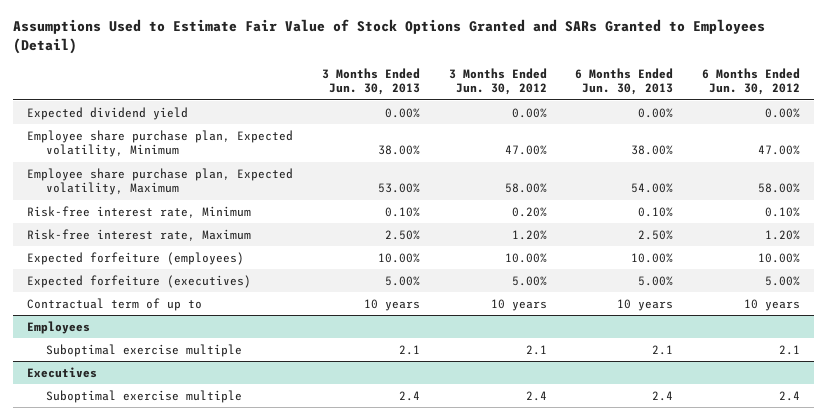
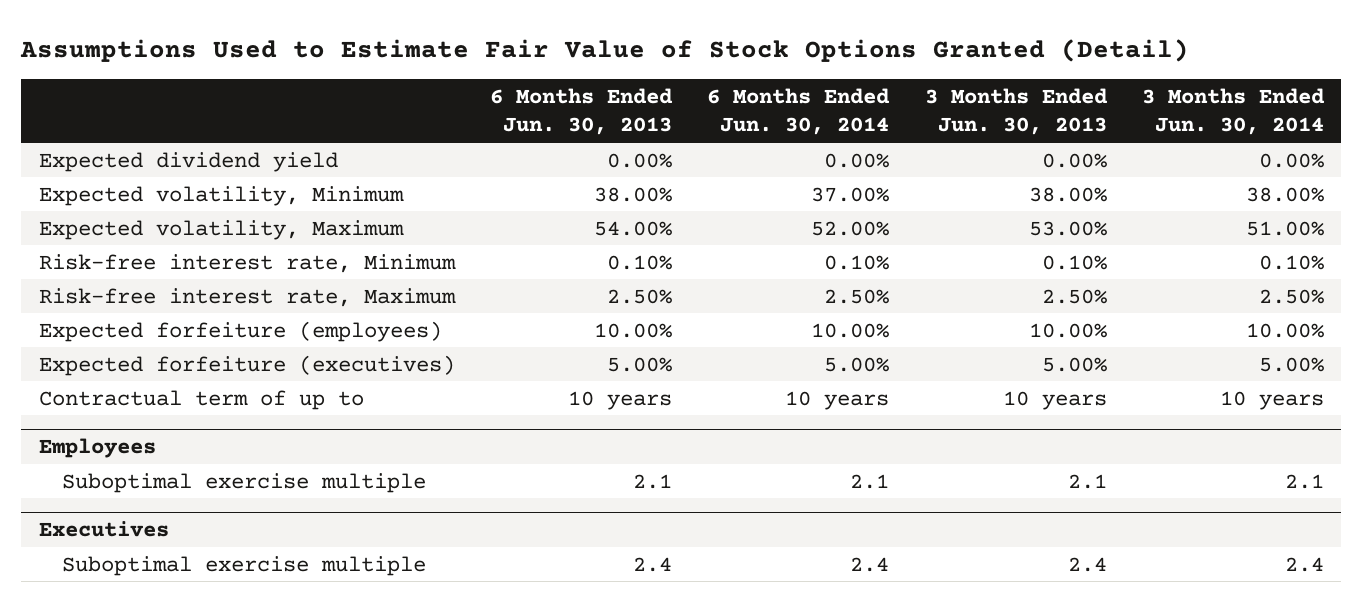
- Assumptions Used to Estimate Fair Value of Stock Options Granted and SARs Granted to Employees (Detail)
+ Assumptions Used to Estimate Fair Value of Stock Options Granted (Detail)
- | 3 Months Ended Jun. 30, 2013 | 3 Months Ended Jun. 30, 2012 | 6 Months Ended Jun. 30, 2013 | 6 Months Ended Jun. 30, 2012
+ | 6 Months Ended Jun. 30, 2013 | 6 Months Ended Jun. 30, 2014 | 3 Months Ended Jun. 30, 2013 | 3 Months Ended Jun. 30, 2014
- Employee share purchase plan, Expected volatility, Minimum | 38.00% | 47.00% | 38.00% | 47.00%
- Employee share purchase plan, Expected volatility, Maximum | 53.00% | 58.00% | 54.00% | 58.00%
+ Expected volatility, Minimum | 38.00% | 37.00% | 38.00% | 38.00%
+ Expected volatility, Maximum | 54.00% | 52.00% | 53.00% | 51.00%

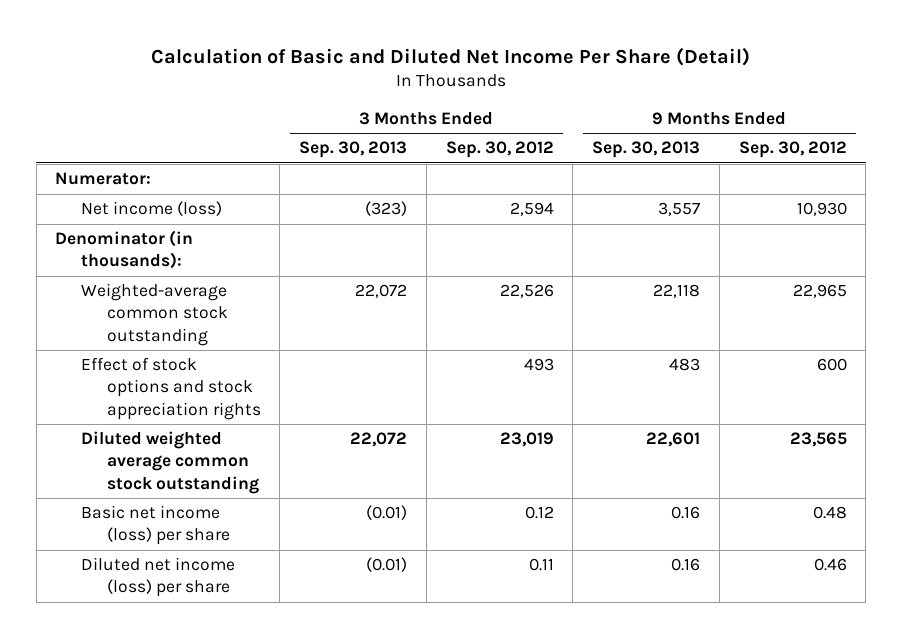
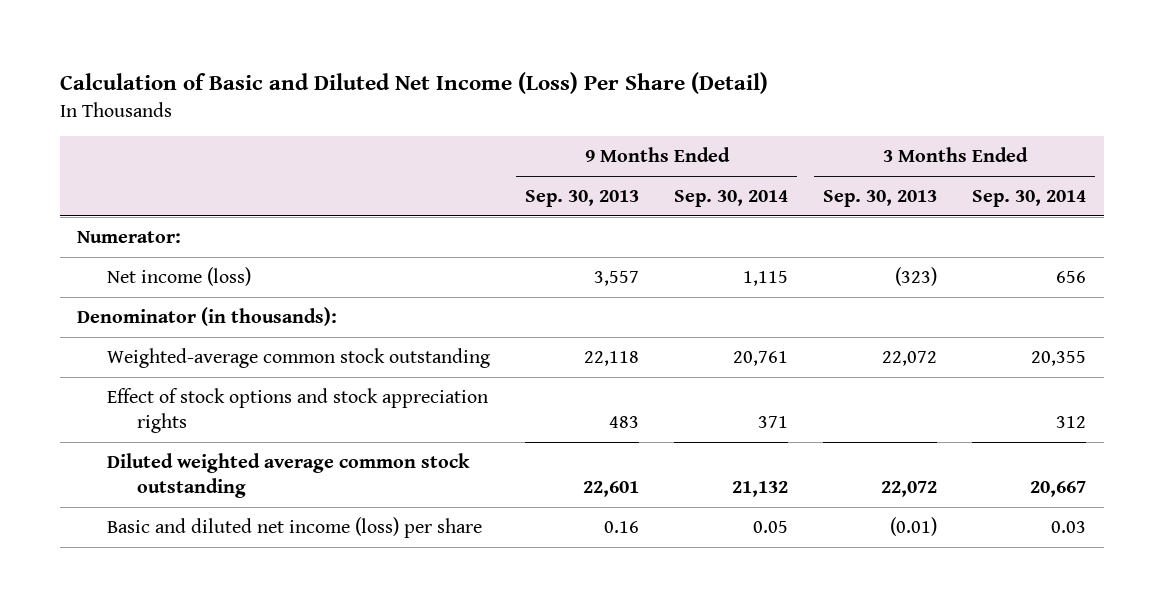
- Calculation of Basic and Diluted Net Income Per Share (Detail)
+ Calculation of Basic and Diluted Net Income (Loss) Per Share (Detail)
- | 3 Months Ended Sep. 30, 2013 | 3 Months Ended Sep. 30, 2012 | 9 Months Ended Sep. 30, 2013 | 9 Months Ended Sep. 30, 2012
+ | 9 Months Ended Sep. 30, 2013 | 9 Months Ended Sep. 30, 2014 | 3 Months Ended Sep. 30, 2013 | 3 Months Ended Sep. 30, 2014
- Basic net income (loss) per share | (0.01) | 0.12 | 0.16 | 0.48
- Diluted net income (loss) per share | (0.01) | 0.11 | 0.16 | 0.46
+ Basic and diluted net income (loss) per share | 0.16 | 0.05 | (0.01) | 0.03

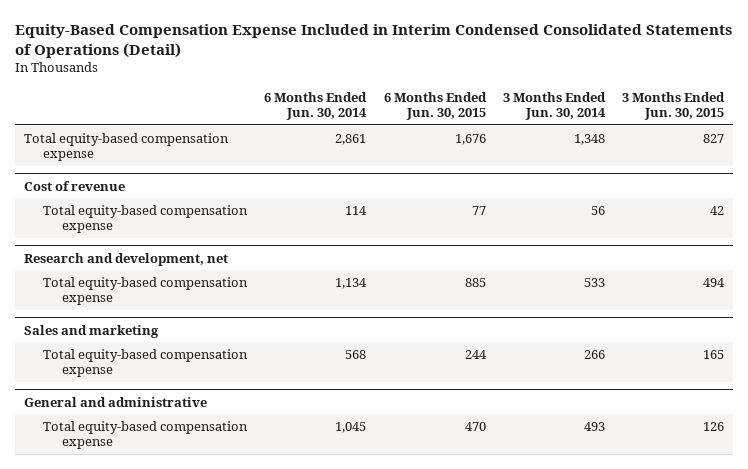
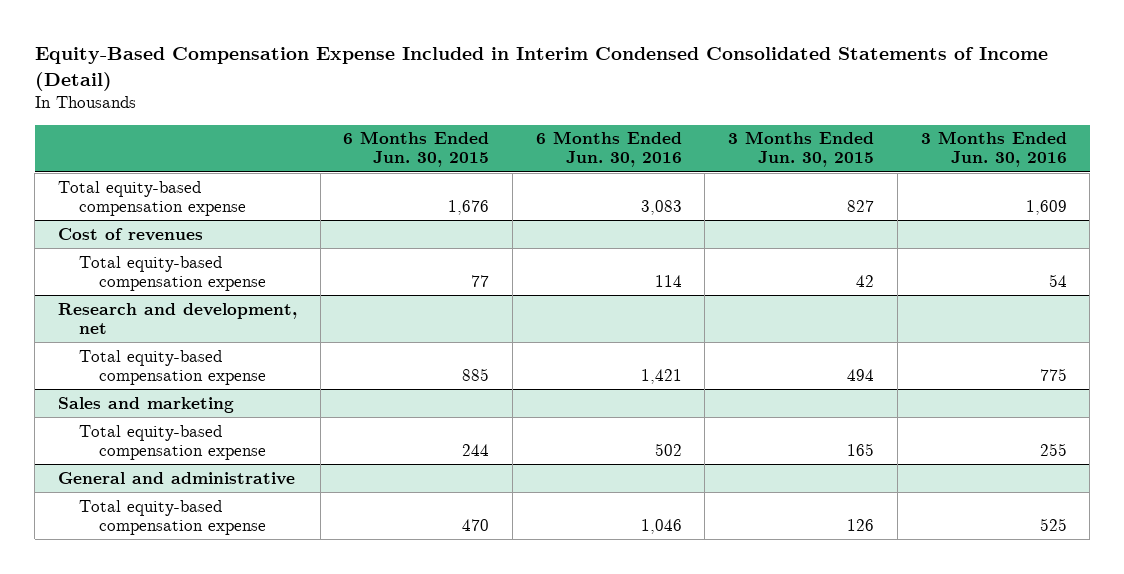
- Equity-Based Compensation Expense Included in Interim Condensed Consolidated Statements of Operations (Detail)
+ Equity-Based Compensation Expense Included in Interim Condensed Consolidated Statements of Income (Detail)
- | 6 Months Ended Jun. 30, 2014 | 6 Months Ended Jun. 30, 2015 | 3 Months Ended Jun. 30, 2014 | 3 Months Ended Jun. 30, 2015
+ | 6 Months Ended Jun. 30, 2015 | 6 Months Ended Jun. 30, 2016 | 3 Months Ended Jun. 30, 2015 | 3 Months Ended Jun. 30, 2016
- Cost of revenue
+ Cost of revenues

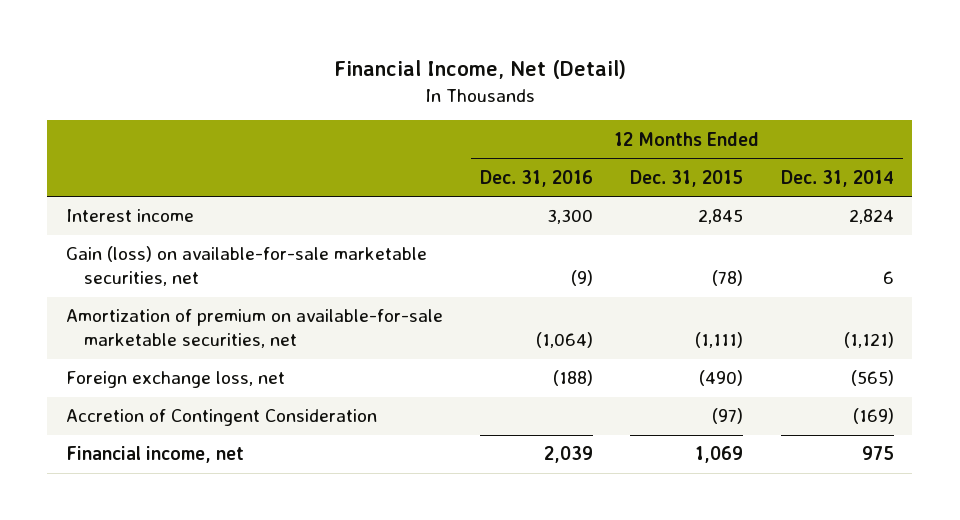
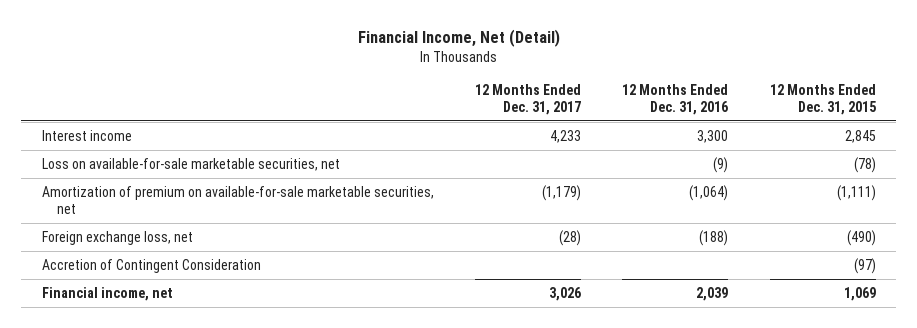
- | 12 Months Ended Dec. 31, 2016 | 12 Months Ended Dec. 31, 2015 | 12 Months Ended Dec. 31, 2014
+ | 12 Months Ended Dec. 31, 2017 | 12 Months Ended Dec. 31, 2016 | 12 Months Ended Dec. 31, 2015
- Gain (loss) on available-for-sale marketable securities, net | (9) | (78) | 6
+ Loss on available-for-sale marketable securities, net | | (9) | (78)

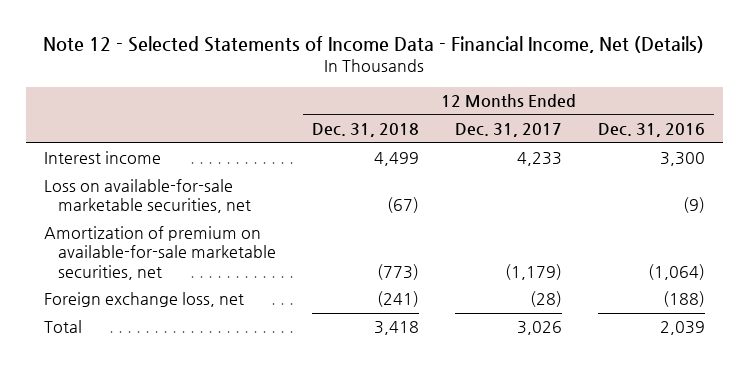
- Financial Income, Net (Detail)
+ Note 12 - Selected Statements of Income Data - Financial Income, Net (Details)
- | 12 Months Ended Dec. 31, 2017 | 12 Months Ended Dec. 31, 2016 | 12 Months Ended Dec. 31, 2015
+ | 12 Months Ended Dec. 31, 2018 | 12 Months Ended Dec. 31, 2017 | 12 Months Ended Dec. 31, 2016
- Accretion of Contingent Consideration | | | (97)
- Financial income, net | 3,026 | 2,039 | 1,069
+ Total | 3,418 | 3,026 | 2,039

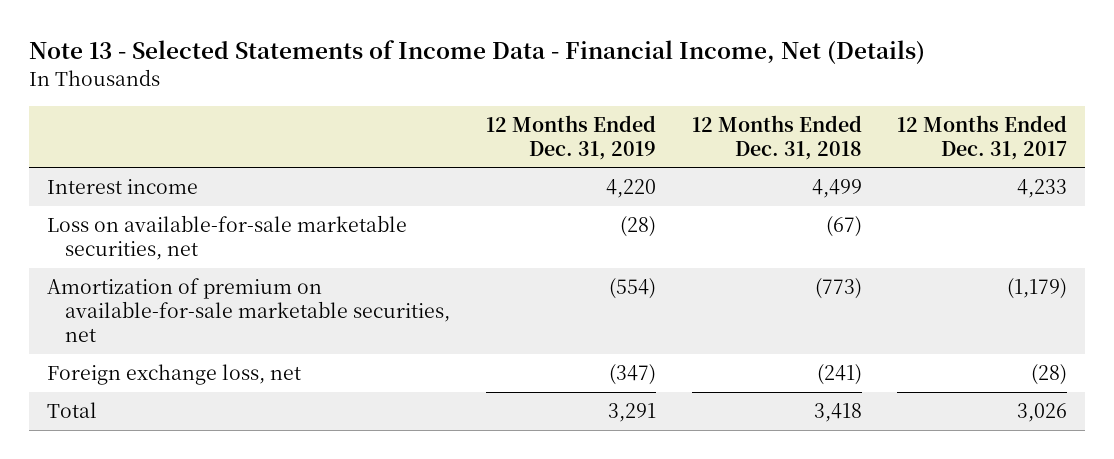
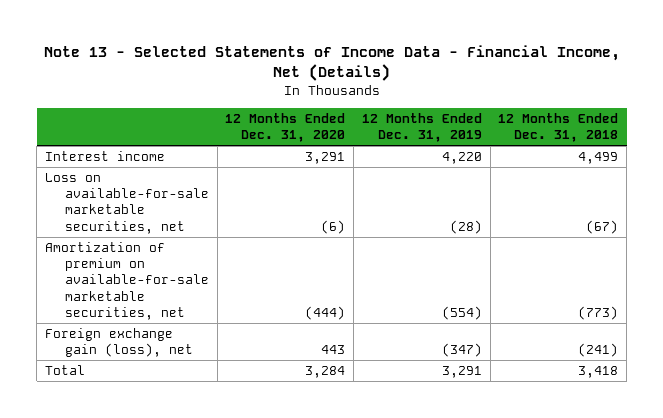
- | 12 Months Ended Dec. 31, 2019 | 12 Months Ended Dec. 31, 2018 | 12 Months Ended Dec. 31, 2017
+ | 12 Months Ended Dec. 31, 2020 | 12 Months Ended Dec. 31, 2019 | 12 Months Ended Dec. 31, 2018
- Foreign exchange loss, net | (347) | (241) | (28)
+ Foreign exchange gain (loss), net | 443 | (347) | (241)

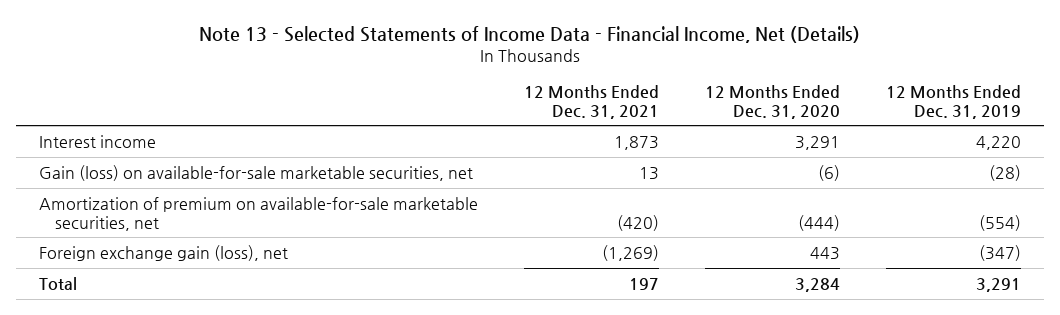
- | 12 Months Ended Dec. 31, 2020 | 12 Months Ended Dec. 31, 2019 | 12 Months Ended Dec. 31, 2018
+ | 12 Months Ended Dec. 31, 2021 | 12 Months Ended Dec. 31, 2020 | 12 Months Ended Dec. 31, 2019
- Loss on available-for-sale marketable securities, net | (6) | (28) | (67)
+ Gain (loss) on available-for-sale marketable securities, net | 13 | (6) | (28)

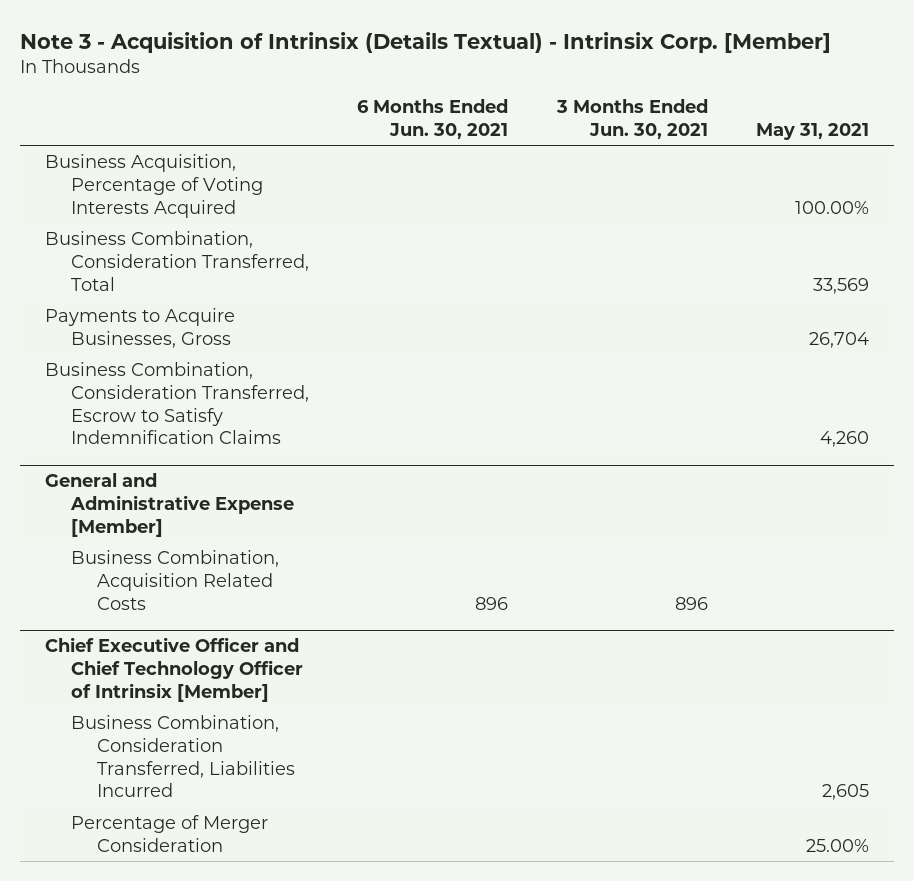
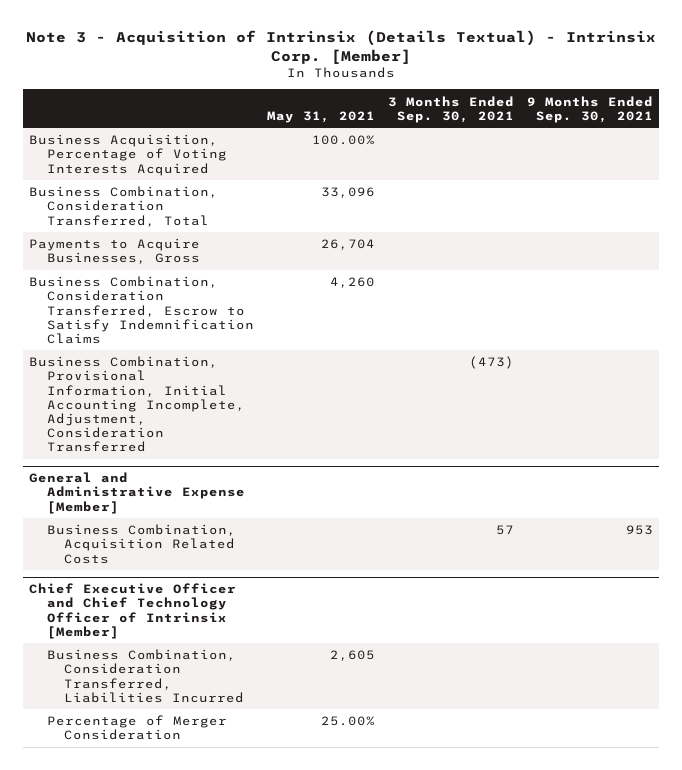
- | 6 Months Ended Jun. 30, 2021 | 3 Months Ended Jun. 30, 2021 | May 31, 2021
+ | May 31, 2021 | 3 Months Ended Sep. 30, 2021 | 9 Months Ended Sep. 30, 2021
- Business Combination, Consideration Transferred, Total | | | 33,569
+ Business Combination, Consideration Transferred, Total | 33,096 | |
+ Business Combination, Provisional Information, Initial Accounting Incomplete, Adjustment, Consideration Transferred | | (473) |

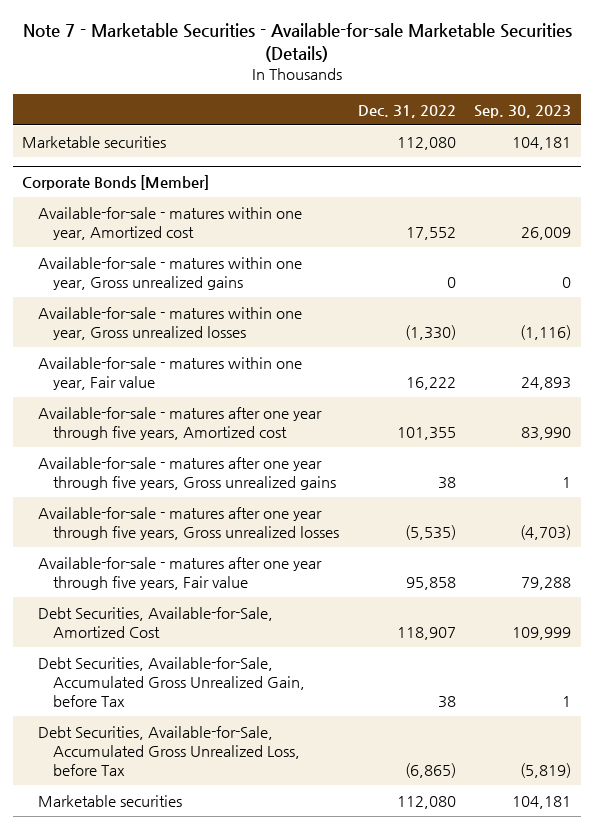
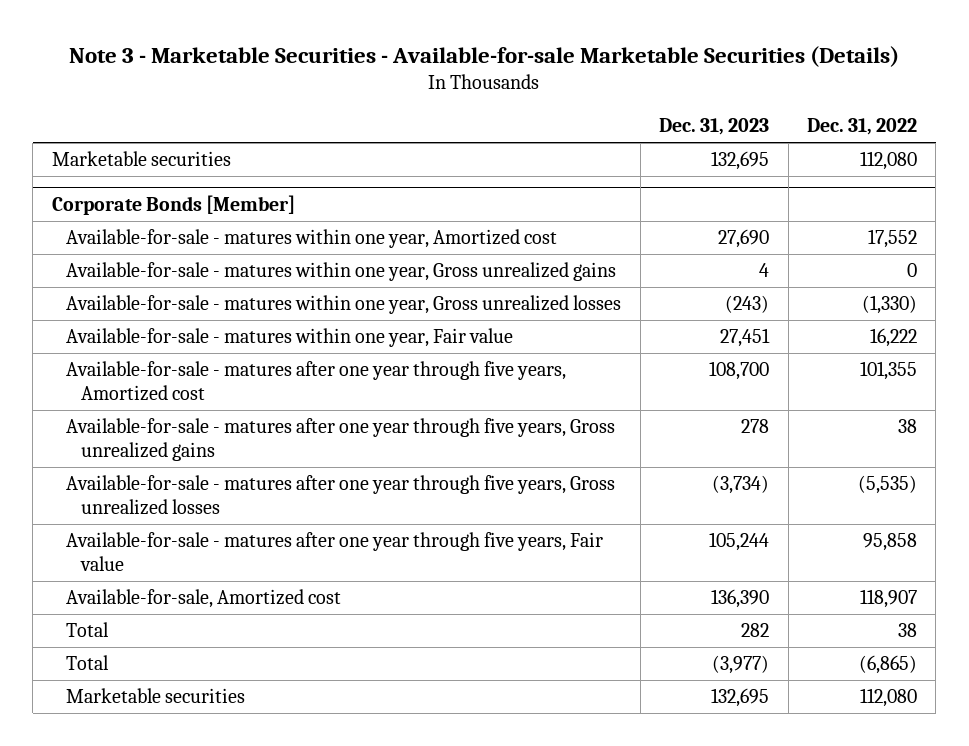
- Note 7 - Marketable Securities - Available-for-sale Marketable Securities (Details)
+ Note 3 - Marketable Securities - Available-for-sale Marketable Securities (Details)
- | Dec. 31, 2022 | Sep. 30, 2023
+ | Dec. 31, 2023 | Dec. 31, 2022
@ Corporate Bonds [Member]
- Debt Securities, Available-for-Sale, Amortized Cost | 118,907 | 109,999
- Debt Securities, Available-for-Sale, Accumulated Gross Unrealized Gain, before Tax | 38 | 1
- Debt Securities, Available-for-Sale, Accumulated Gross Unrealized Loss, before Tax | (6,865) | (5,819)
+ Available-for-sale, Amortized cost | 136,390 | 118,907
+ Total | 282 | 38
+ Total | (3,977) | (6,865)

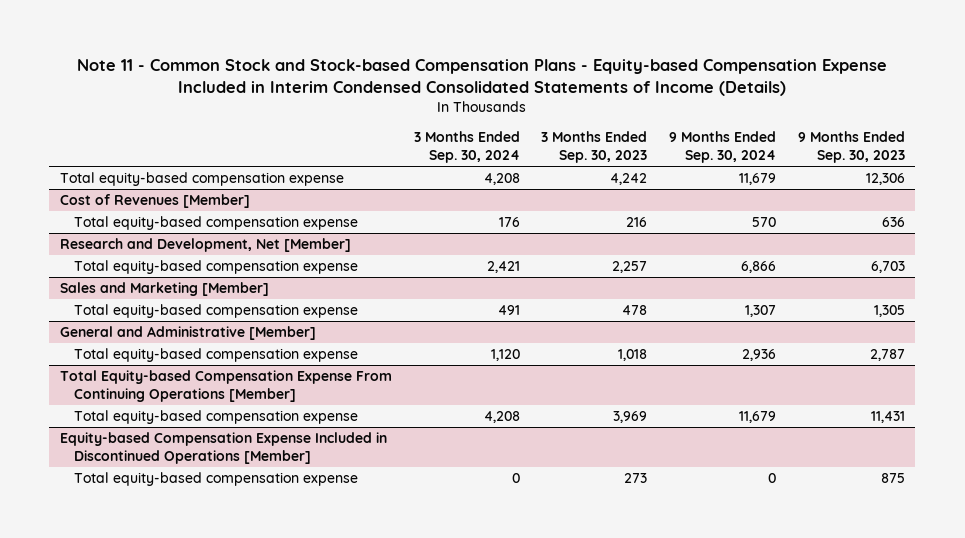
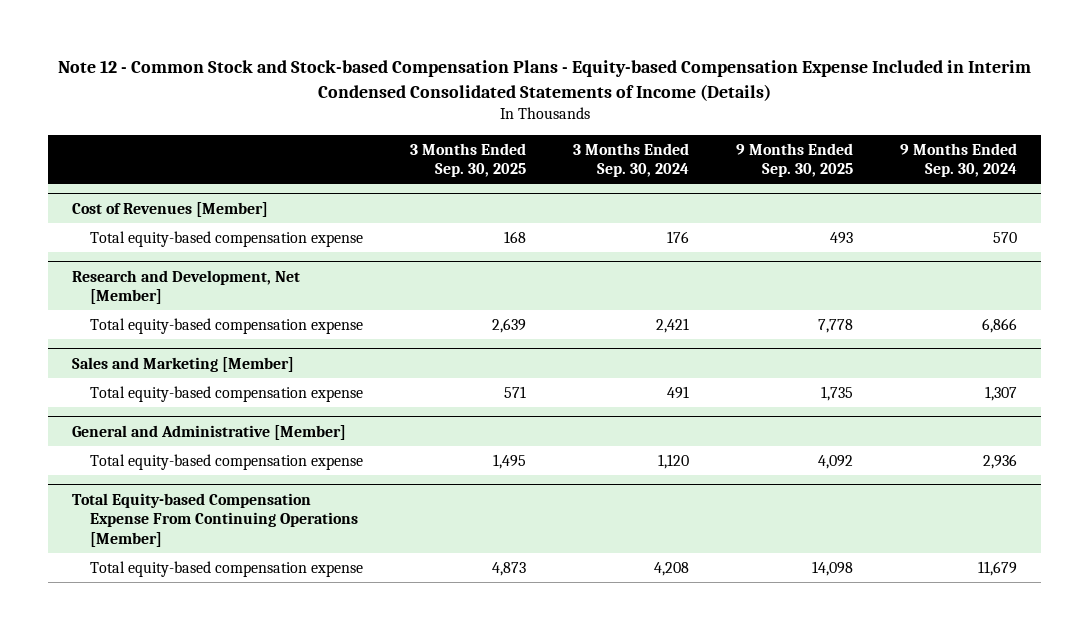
- Note 11 - Common Stock and Stock-based Compensation Plans - Equity-based Compensation Expense Included in Interim Condensed Consolidated Statements of Income (Details)
+ Note 12 - Common Stock and Stock-based Compensation Plans - Equity-based Compensation Expense Included in Interim Condensed Consolidated Statements of Income (Details)
- | 3 Months Ended Sep. 30, 2024 | 3 Months Ended Sep. 30, 2023 | 9 Months Ended Sep. 30, 2024 | 9 Months Ended Sep. 30, 2023
+ | 3 Months Ended Sep. 30, 2025 | 3 Months Ended Sep. 30, 2024 | 9 Months Ended Sep. 30, 2025 | 9 Months Ended Sep. 30, 2024
- Total equity-based compensation expense | 4,208 | 4,242 | 11,679 | 12,306
- Equity-based Compensation Expense Included in Discontinued Operations [Member]
- Total equity-based compensation expense | 0 | 273 | 0 | 875

